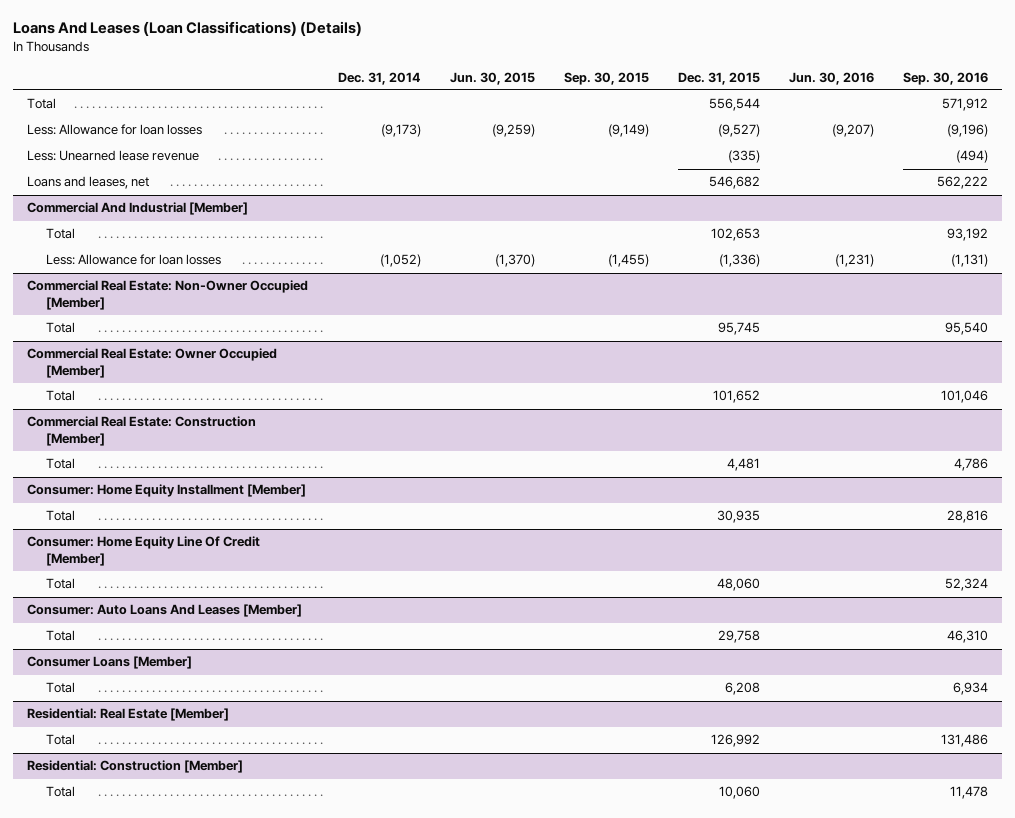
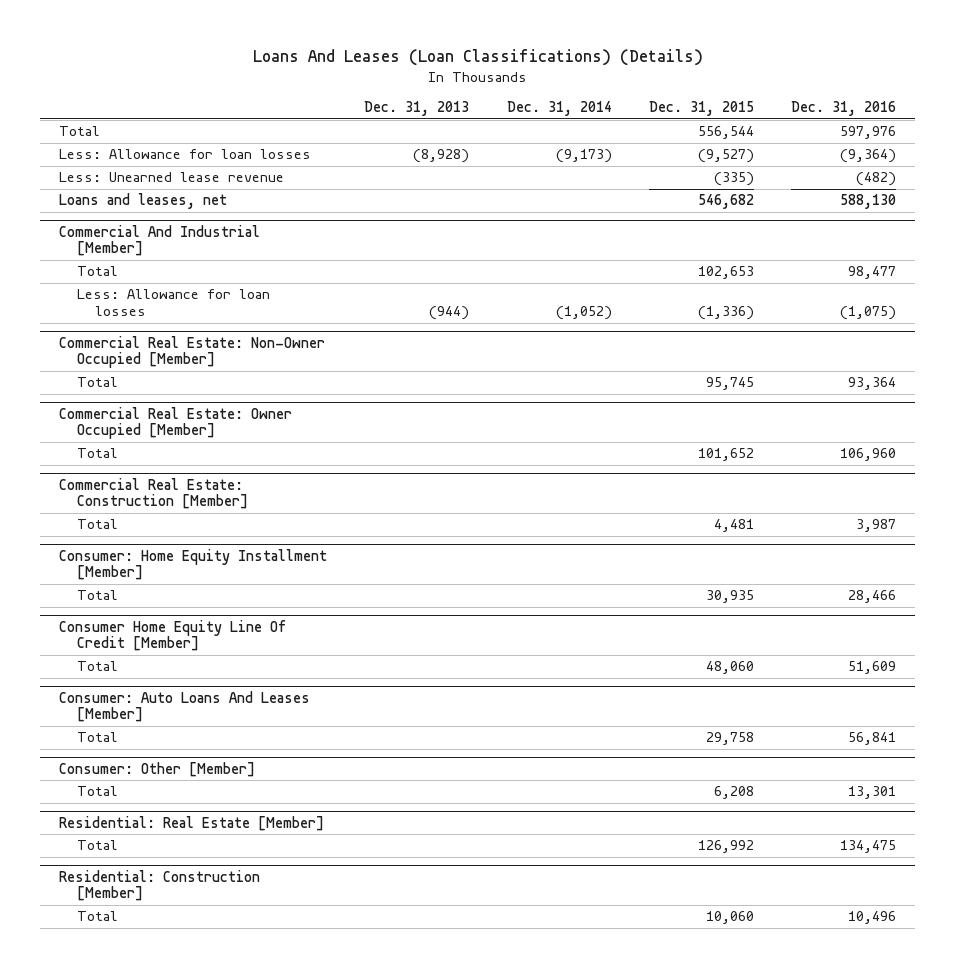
- | Dec. 31, 2014 | Jun. 30, 2015 | Sep. 30, 2015 | Dec. 31, 2015 | Jun. 30, 2016 | Sep. 30, 2016
+ | Dec. 31, 2013 | Dec. 31, 2014 | Dec. 31, 2015 | Dec. 31, 2016
- Consumer: Home Equity Line Of Credit [Member]
+ Consumer Home Equity Line Of Credit [Member]
- Consumer Loans [Member]
+ Consumer: Other [Member]

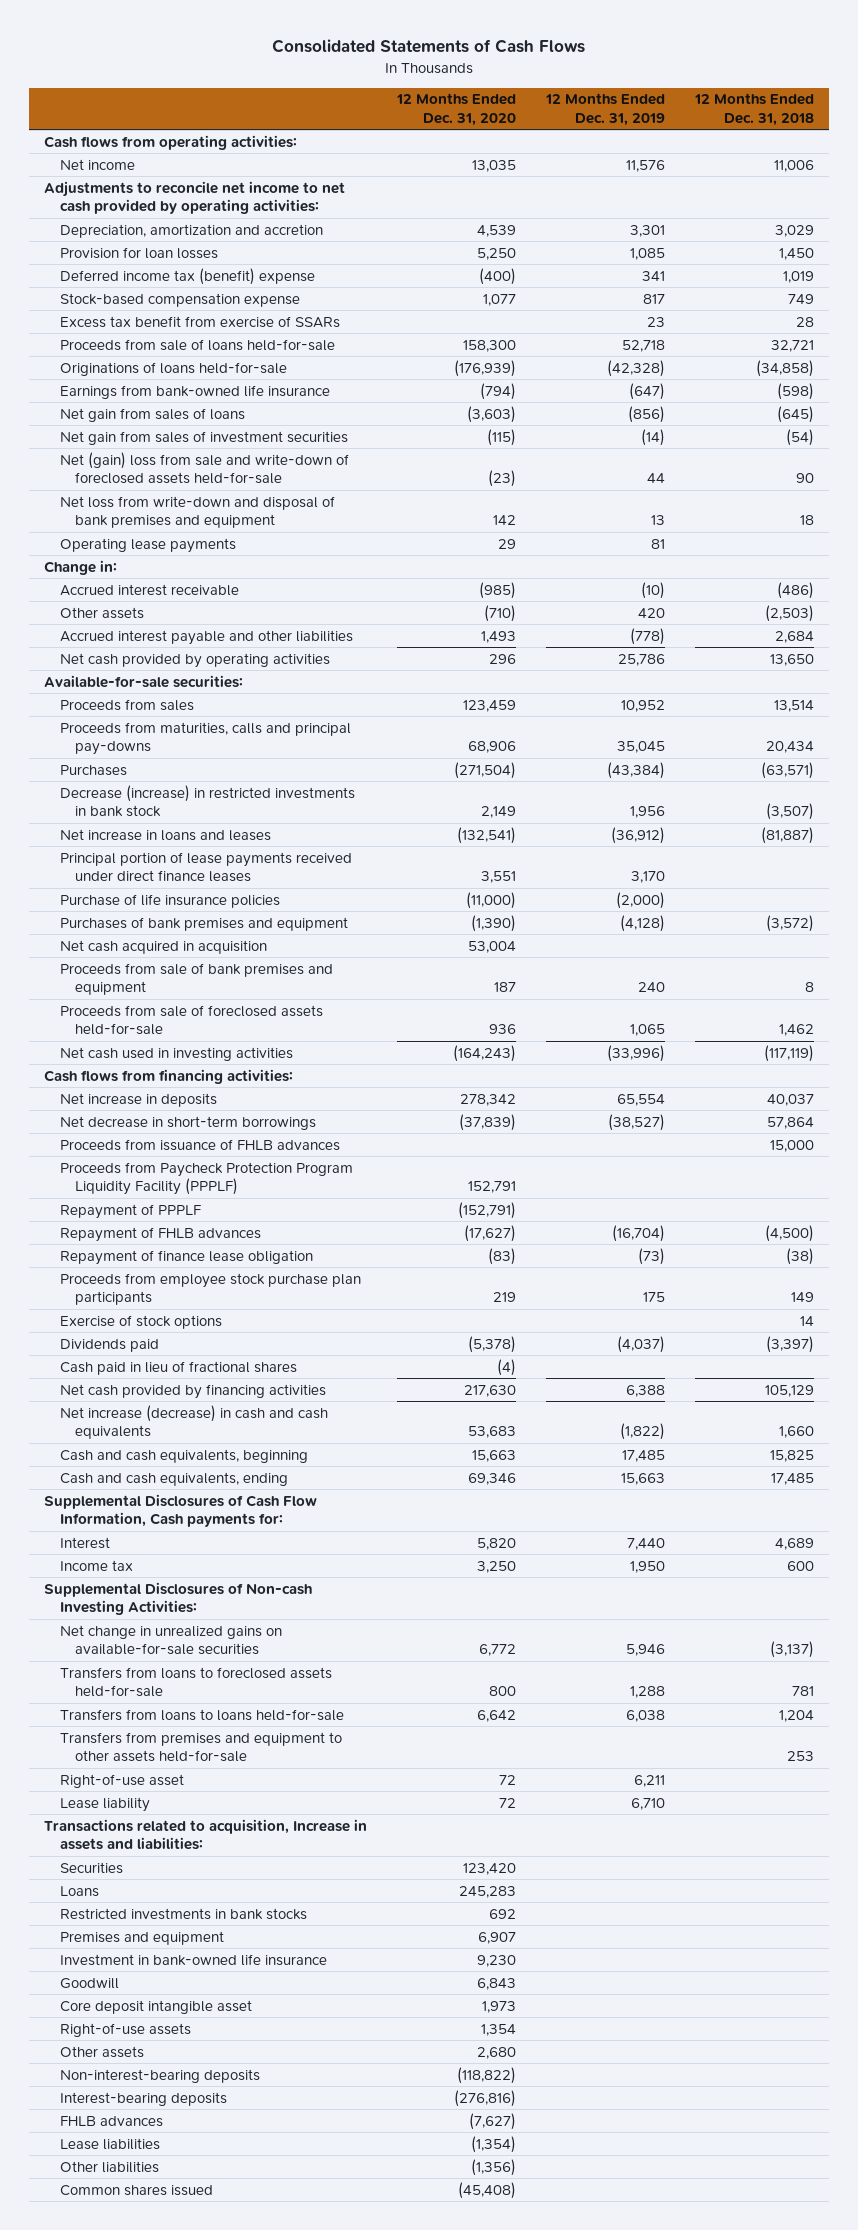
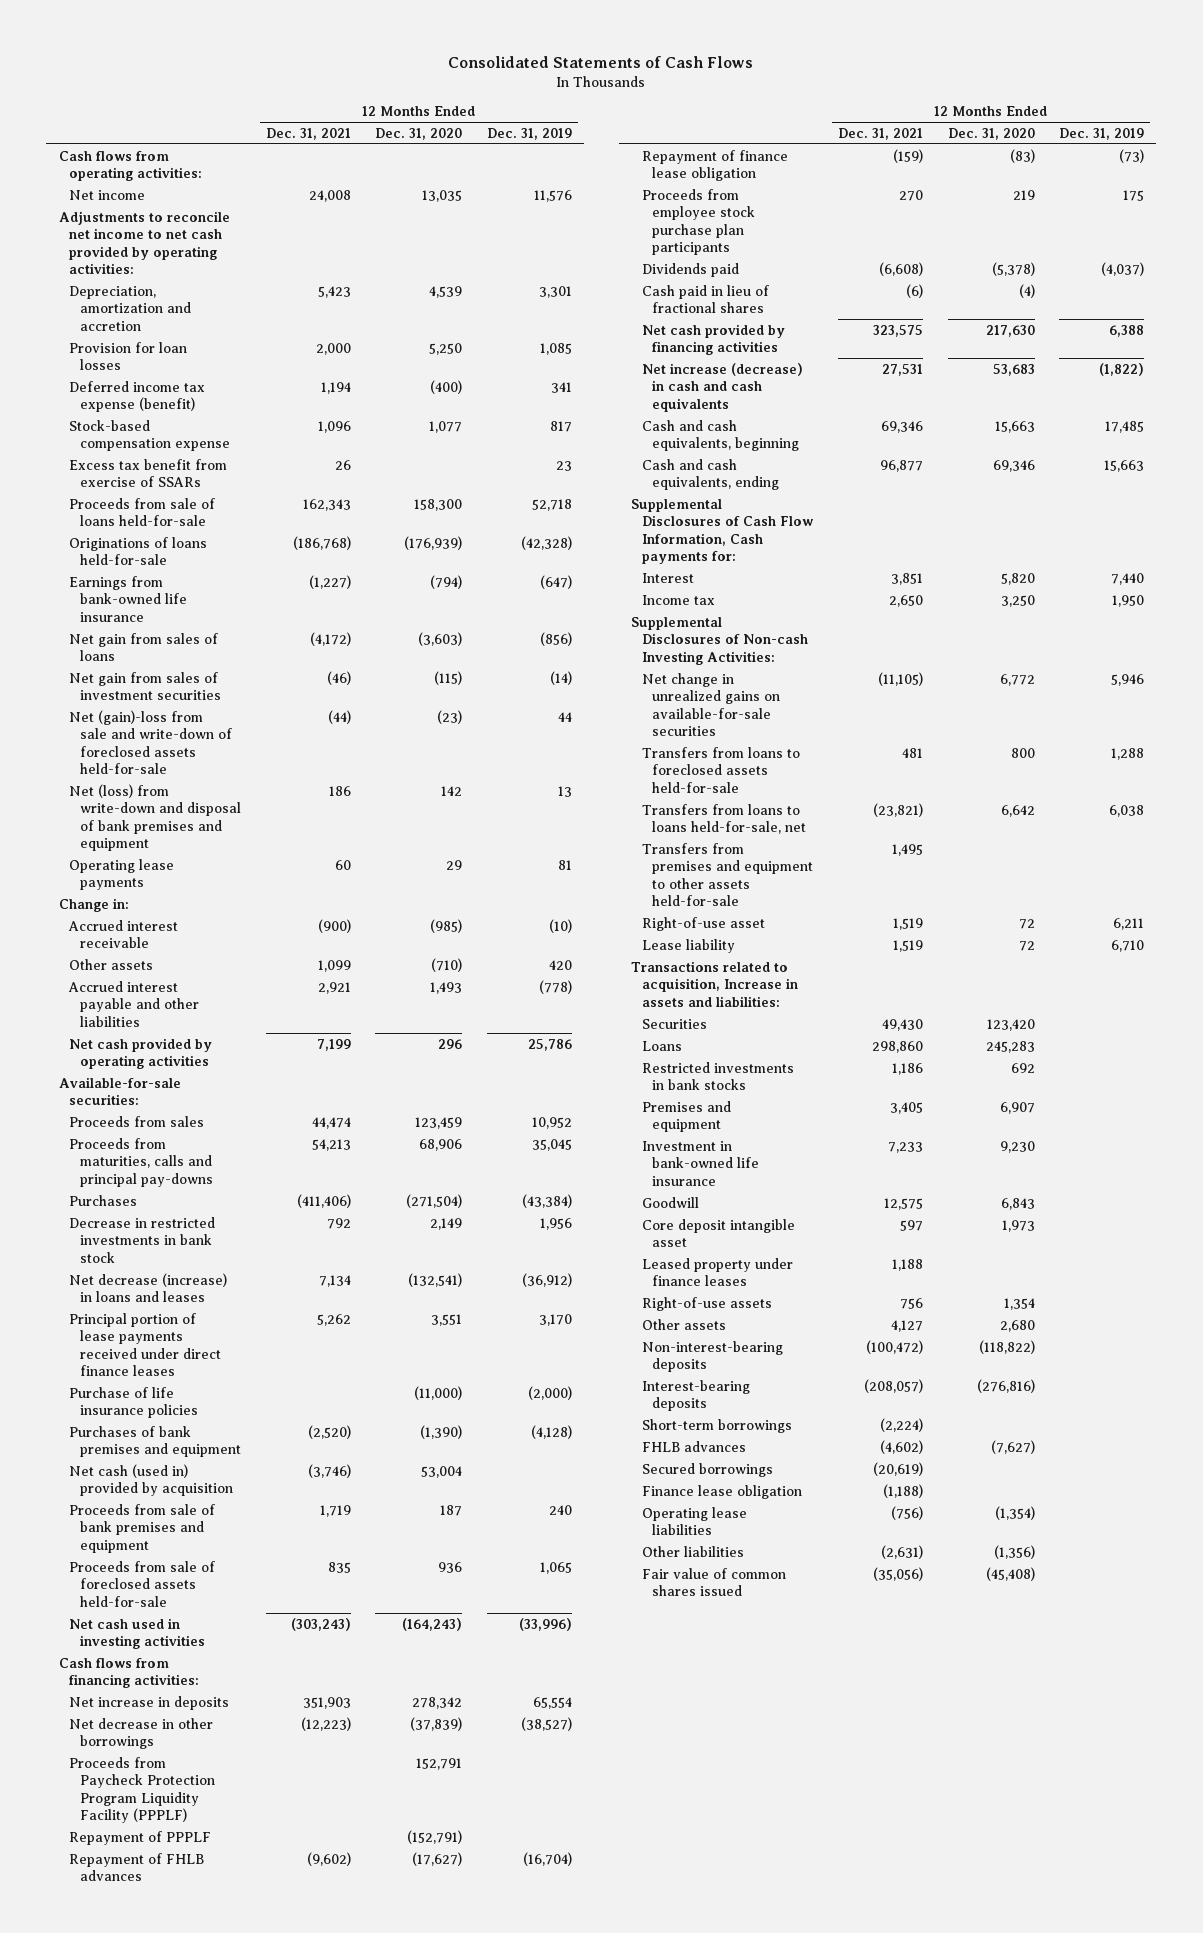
- | 12 Months Ended Dec. 31, 2020 | 12 Months Ended Dec. 31, 2019 | 12 Months Ended Dec. 31, 2018
+ | 12 Months Ended Dec. 31, 2021 | 12 Months Ended Dec. 31, 2020 | 12 Months Ended Dec. 31, 2019
- Deferred income tax (benefit) expense | (400) | 341 | 1,019
+ Deferred income tax expense (benefit) | 1,194 | (400) | 341
- Net (gain) loss from sale and write-down of foreclosed assets held-for-sale | (23) | 44 | 90
- Net loss from write-down and disposal of bank premises and equipment | 142 | 13 | 18
+ Net (gain)-loss from sale and write-down of foreclosed assets held-for-sale | (44) | (23) | 44
+ Net (loss) from write-down and disposal of bank premises and equipment | 186 | 142 | 13
- Decrease (increase) in restricted investments in bank stock | 2,149 | 1,956 | (3,507)
- Net increase in loans and leases | (132,541) | (36,912) | (81,887)
+ Decrease in restricted investments in bank stock | 792 | 2,149 | 1,956
+ Net decrease (increase) in loans and leases | 7,134 | (132,541) | (36,912)
- Net cash acquired in acquisition | 53,004 | |
+ Net cash (used in) provided by acquisition | (3,746) | 53,004 |
- Net decrease in short-term borrowings | (37,839) | (38,527) | 57,864
- Proceeds from issuance of FHLB advances | | | 15,000
+ Net decrease in other borrowings | (12,223) | (37,839) | (38,527)
- Exercise of stock options | | | 14
- Transfers from loans to loans held-for-sale | 6,642 | 6,038 | 1,204
+ Transfers from loans to loans held-for-sale, net | (23,821) | 6,642 | 6,038
+ Leased property under finance leases | 1,188 | |
+ Short-term borrowings | (2,224) | |
- Lease liabilities | (1,354) | |
+ Secured borrowings | (20,619) | |
+ Finance lease obligation | (1,188) | |
+ Operating lease liabilities | (756) | (1,354) |
- Common shares issued | (45,408) | |
+ Fair value of common shares issued | (35,056) | (45,408) |

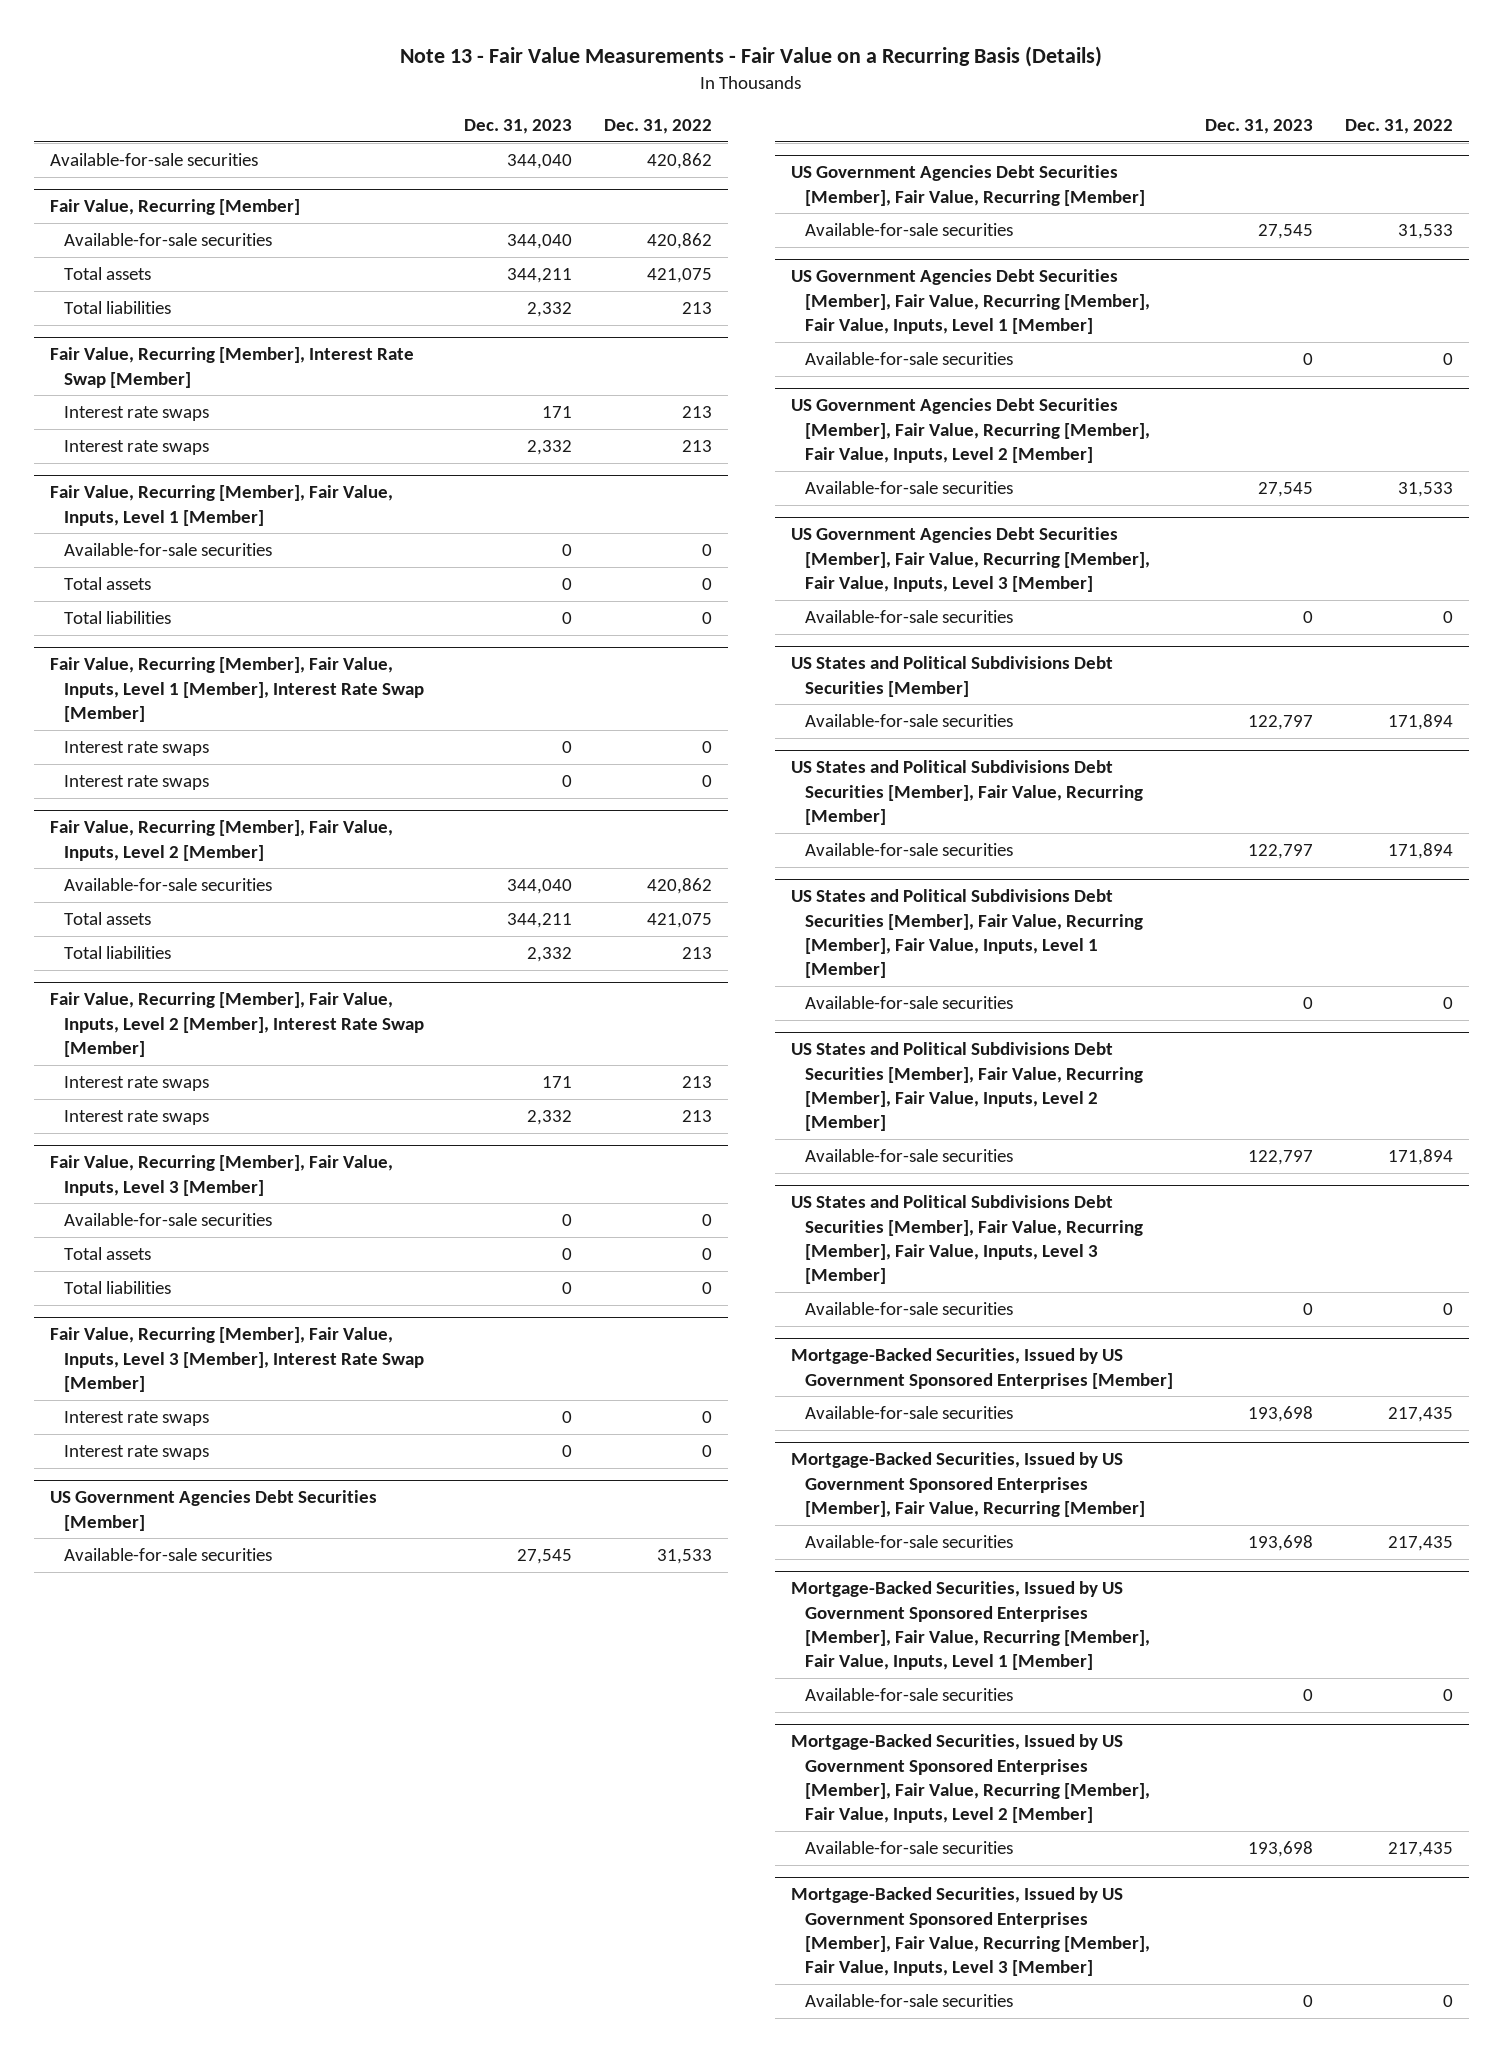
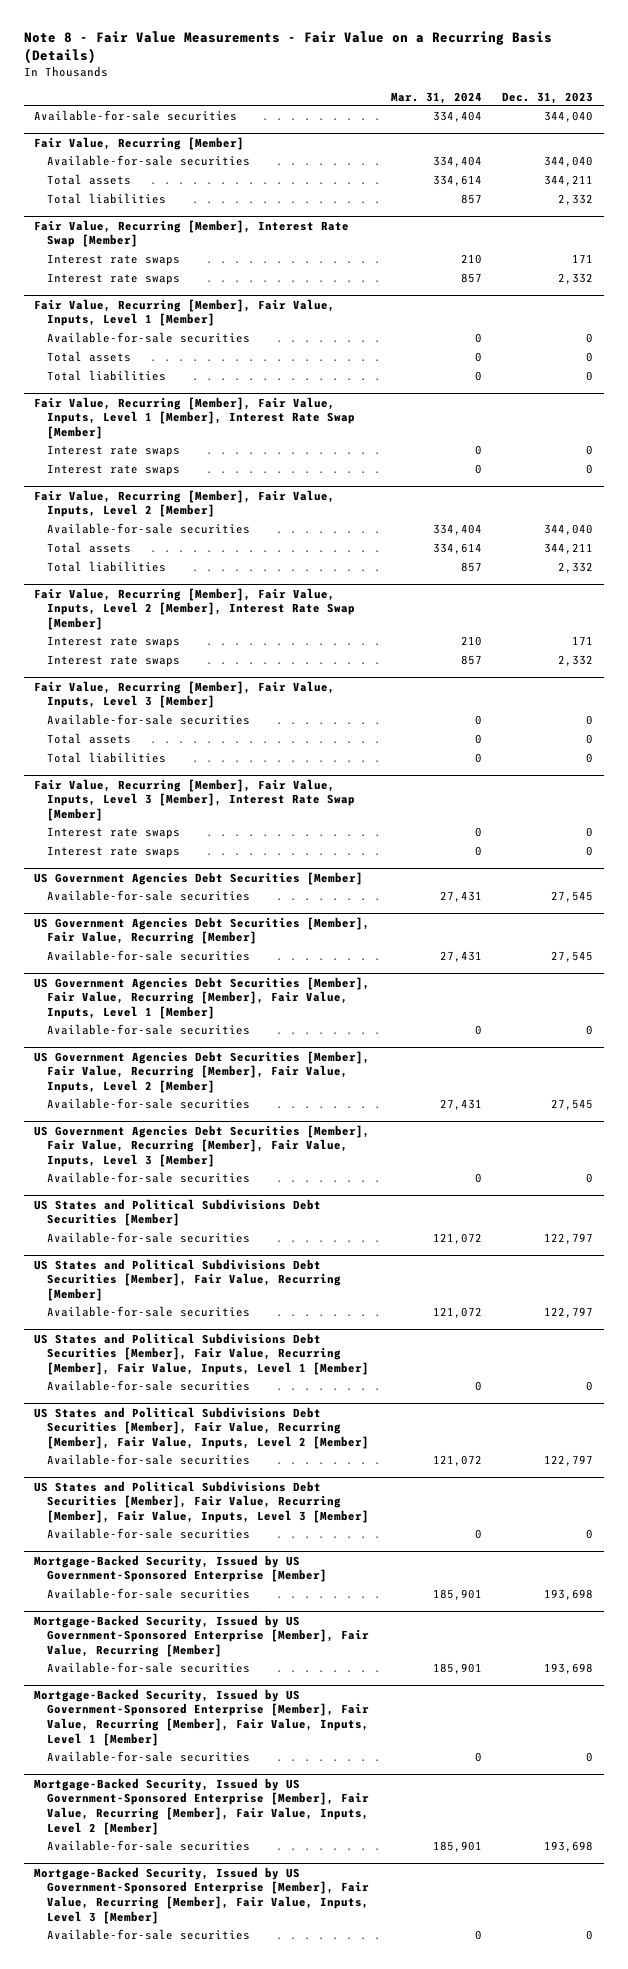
- Note 13 - Fair Value Measurements - Fair Value on a Recurring Basis (Details)
+ Note 8 - Fair Value Measurements - Fair Value on a Recurring Basis (Details)
- | Dec. 31, 2023 | Dec. 31, 2022
+ | Mar. 31, 2024 | Dec. 31, 2023
- Mortgage-Backed Securities, Issued by US Government Sponsored Enterprises [Member]
+ Mortgage-Backed Security, Issued by US Government-Sponsored Enterprise [Member]
- Mortgage-Backed Securities, Issued by US Government Sponsored Enterprises [Member], Fair Value, Recurring [Member]
+ Mortgage-Backed Security, Issued by US Government-Sponsored Enterprise [Member], Fair Value, Recurring [Member]
- Mortgage-Backed Securities, Issued by US Government Sponsored Enterprises [Member], Fair Value, Recurring [Member], Fair Value, Inputs, Level 1 [Member]
+ Mortgage-Backed Security, Issued by US Government-Sponsored Enterprise [Member], Fair Value, Recurring [Member], Fair Value, Inputs, Level 1 [Member]
- Mortgage-Backed Securities, Issued by US Government Sponsored Enterprises [Member], Fair Value, Recurring [Member], Fair Value, Inputs, Level 2 [Member]
+ Mortgage-Backed Security, Issued by US Government-Sponsored Enterprise [Member], Fair Value, Recurring [Member], Fair Value, Inputs, Level 2 [Member]
- Mortgage-Backed Securities, Issued by US Government Sponsored Enterprises [Member], Fair Value, Recurring [Member], Fair Value, Inputs, Level 3 [Member]
+ Mortgage-Backed Security, Issued by US Government-Sponsored Enterprise [Member], Fair Value, Recurring [Member], Fair Value, Inputs, Level 3 [Member]

